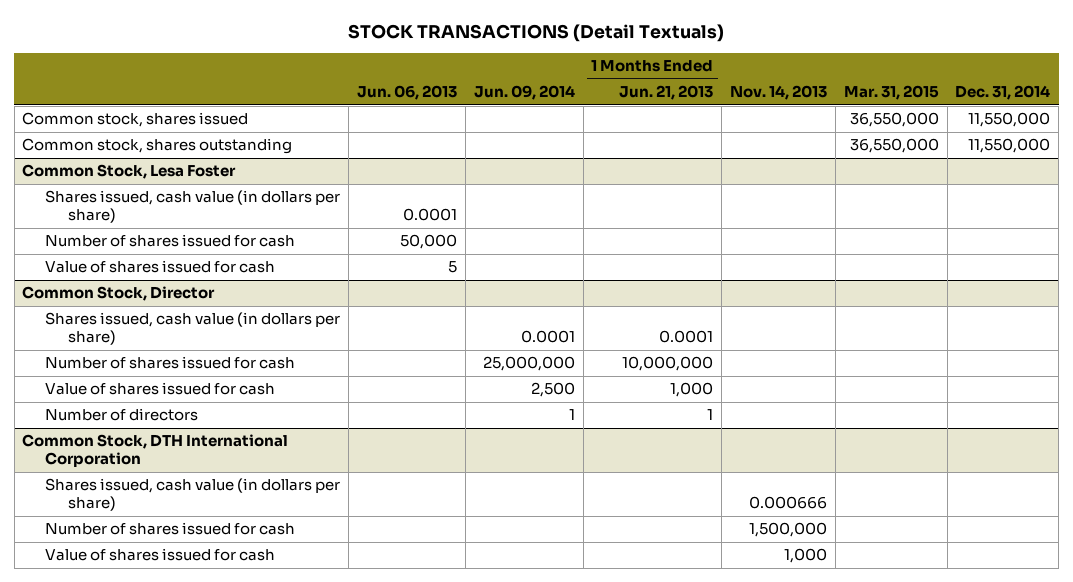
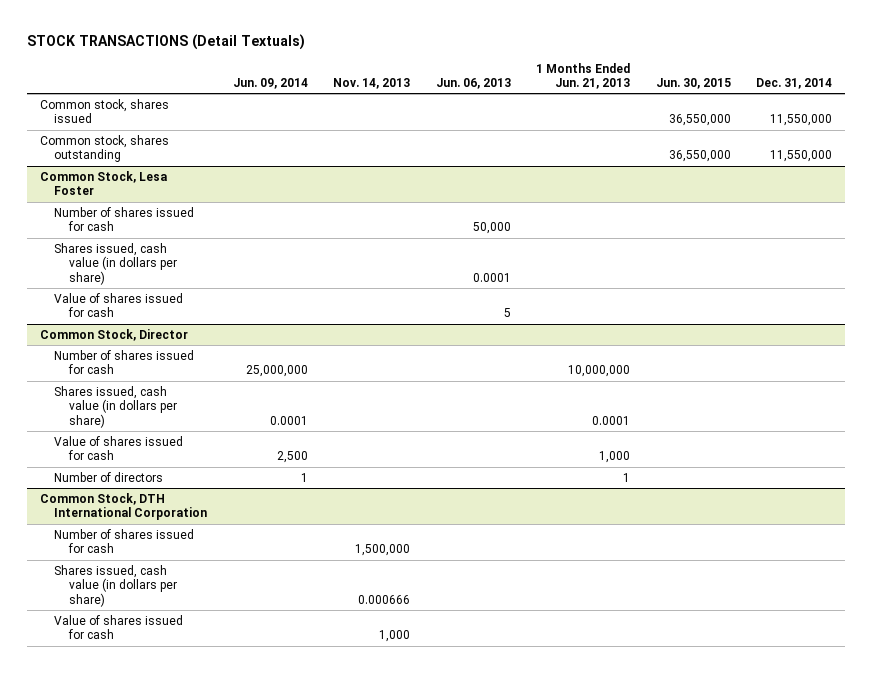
- | Jun. 06, 2013 | Jun. 09, 2014 | 1 Months Ended Jun. 21, 2013 | Nov. 14, 2013 | Mar. 31, 2015 | Dec. 31, 2014
+ | Jun. 09, 2014 | Nov. 14, 2013 | Jun. 06, 2013 | 1 Months Ended Jun. 21, 2013 | Jun. 30, 2015 | Dec. 31, 2014
@ Common Stock, Lesa Foster
moved down: Shares issued, cash value (in dollars per share) | | | 0.0001 | | |
@ Common Stock, Director
moved down: Shares issued, cash value (in dollars per share) | 0.0001 | | | 0.0001 | |
@ Common Stock, DTH International Corporation
moved down: Shares issued, cash value (in dollars per share) | | 0.000666 | | | |

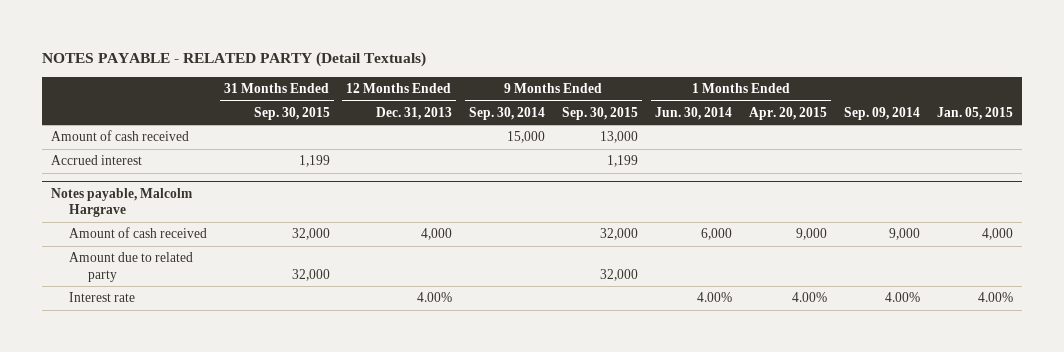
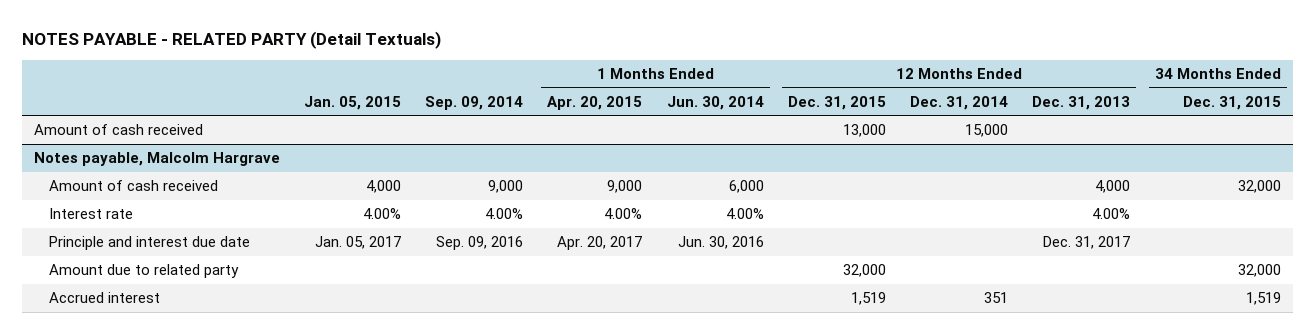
- | 31 Months Ended Sep. 30, 2015 | 12 Months Ended Dec. 31, 2013 | 9 Months Ended Sep. 30, 2014 | 9 Months Ended Sep. 30, 2015 | 1 Months Ended Jun. 30, 2014 | 1 Months Ended Apr. 20, 2015 | Sep. 09, 2014 | Jan. 05, 2015
+ | Jan. 05, 2015 | Sep. 09, 2014 | 1 Months Ended Apr. 20, 2015 | 1 Months Ended Jun. 30, 2014 | 12 Months Ended Dec. 31, 2015 | 12 Months Ended Dec. 31, 2014 | 12 Months Ended Dec. 31, 2013 | 34 Months Ended Dec. 31, 2015
- Accrued interest | 1,199 | | | 1,199 | | | |
@ Notes payable, Malcolm Hargrave
+ Principle and interest due date | Jan. 05, 2017 | Sep. 09, 2016 | Apr. 20, 2017 | Jun. 30, 2016 | | | Dec. 31, 2017 |
moved down: Amount due to related party | | | | | 32,000 | | | 32,000
+ Accrued interest | | | | | 1,519 | 351 | | 1,519

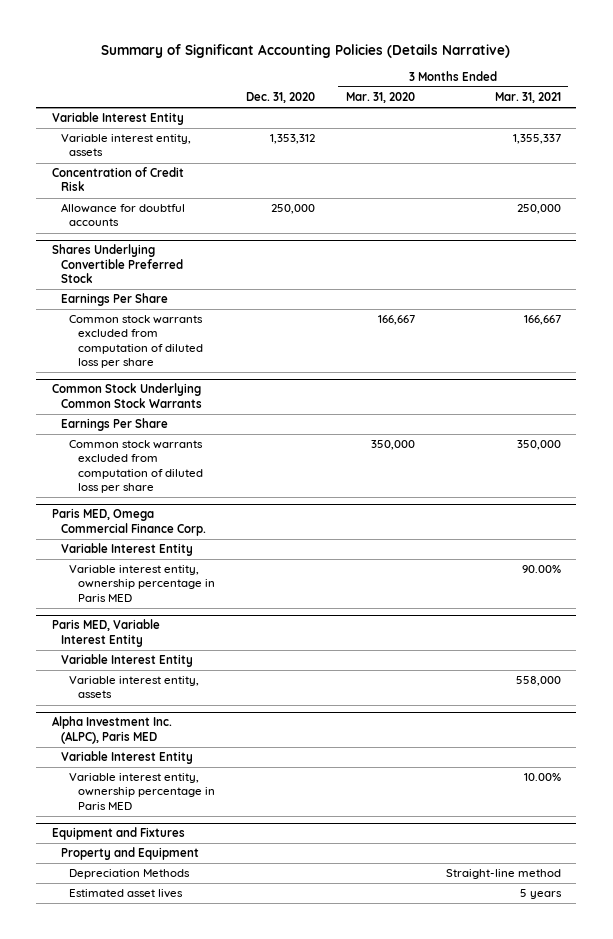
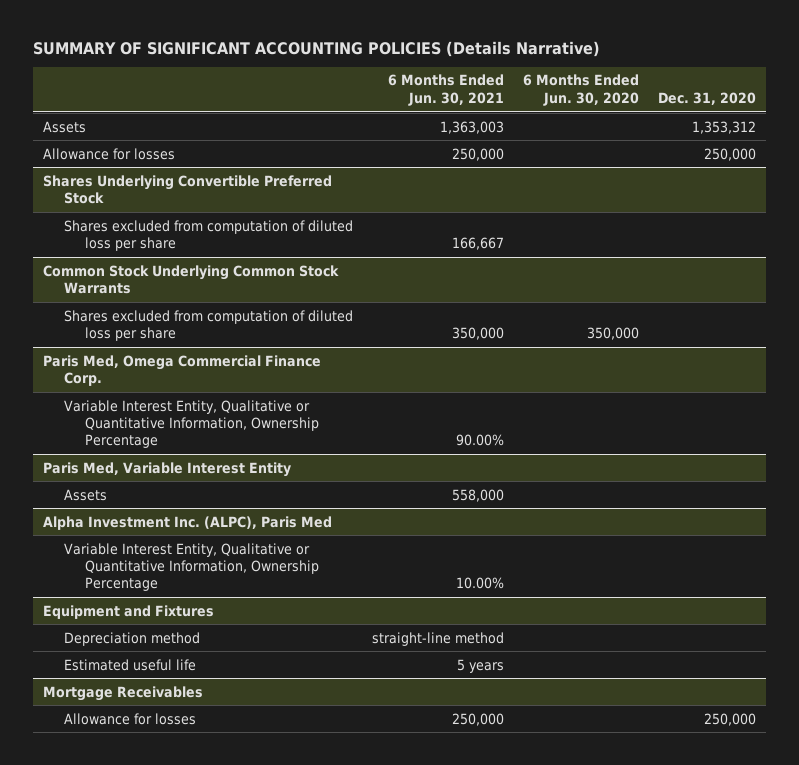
- Summary of Significant Accounting Policies (Details Narrative)
+ SUMMARY OF SIGNIFICANT ACCOUNTING POLICIES (Details Narrative)
- | Dec. 31, 2020 | 3 Months Ended Mar. 31, 2020 | 3 Months Ended Mar. 31, 2021
+ | 6 Months Ended Jun. 30, 2021 | 6 Months Ended Jun. 30, 2020 | Dec. 31, 2020
- Variable Interest Entity
- Variable interest entity, assets | 1,353,312 | | 1,355,337
- Concentration of Credit Risk
- Allowance for doubtful accounts | 250,000 | | 250,000
+ Assets | 1,363,003 | | 1,353,312
+ Allowance for losses | 250,000 | | 250,000
@ Shares Underlying Convertible Preferred Stock
- Earnings Per Share
- Common stock warrants excluded from computation of diluted loss per share | | 166,667 | 166,667
+ Shares excluded from computation of diluted loss per share | 166,667 | |
@ Common Stock Underlying Common Stock Warrants
- Earnings Per Share
- Common stock warrants excluded from computation of diluted loss per share | | 350,000 | 350,000
- Paris MED, Omega Commercial Finance Corp.
- Variable Interest Entity
- Variable interest entity, ownership percentage in Paris MED | | | 90.00%
- Paris MED, Variable Interest Entity
- Variable Interest Entity
- Variable interest entity, assets | | | 558,000
- Alpha Investment Inc. (ALPC), Paris MED
- Variable Interest Entity
- Variable interest entity, ownership percentage in Paris MED | | | 10.00%
@ Common Stock Underlying Common Stock Warrants
+ Shares excluded from computation of diluted loss per share | 350,000 | 350,000 |
+ Paris Med, Omega Commercial Finance Corp.
+ Variable Interest Entity, Qualitative or Quantitative Information, Ownership Percentage | 90.00% | |
+ Paris Med, Variable Interest Entity
+ Assets | 558,000 | |
+ Alpha Investment Inc. (ALPC), Paris Med
+ Variable Interest Entity, Qualitative or Quantitative Information, Ownership Percentage | 10.00% | |
@ Equipment and Fixtures
- Property and Equipment
- Depreciation Methods | | | Straight-line method
- Estimated asset lives | | | 5 years
+ Depreciation method | straight-line method | |
+ Estimated useful life | 5 years | |
+ Mortgage Receivables
+ Allowance for losses | 250,000 | | 250,000

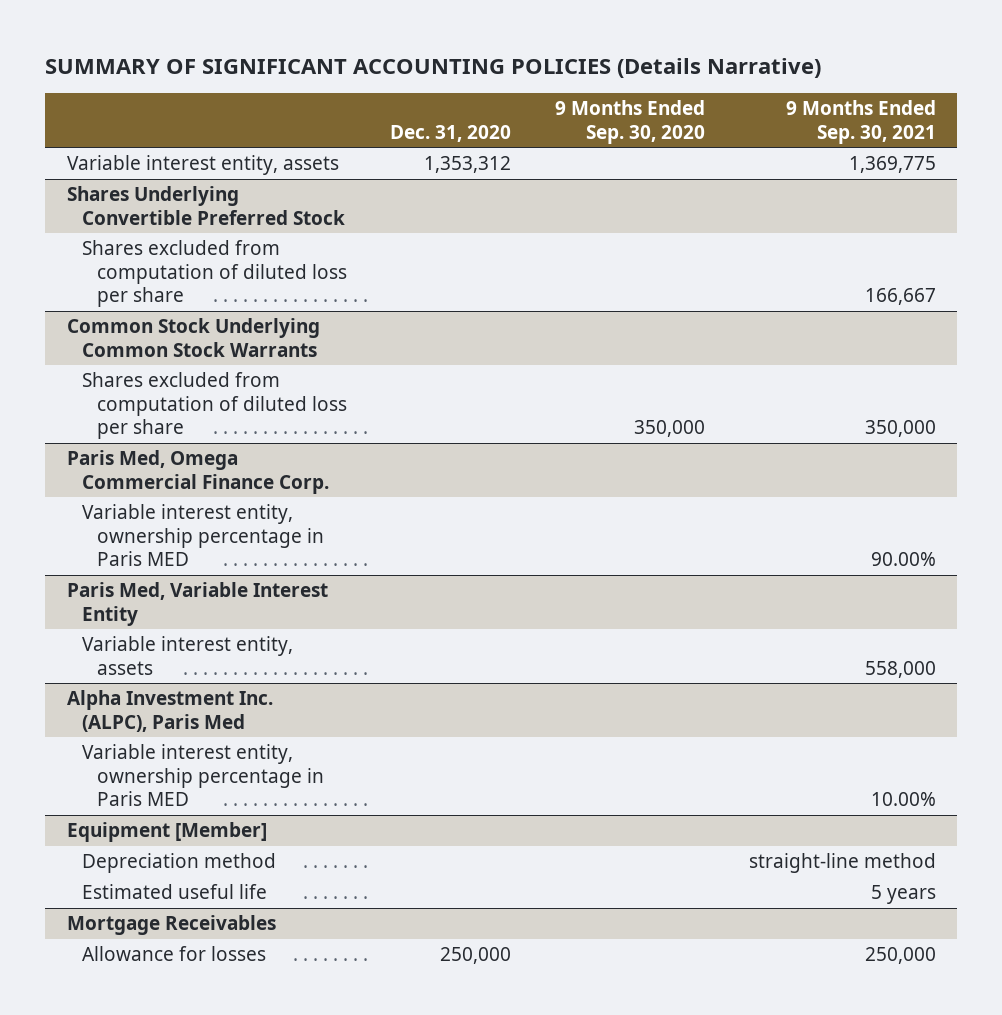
- | 6 Months Ended Jun. 30, 2021 | 6 Months Ended Jun. 30, 2020 | Dec. 31, 2020
+ | Dec. 31, 2020 | 9 Months Ended Sep. 30, 2020 | 9 Months Ended Sep. 30, 2021
- Assets | 1,363,003 | | 1,353,312
- Allowance for losses | 250,000 | | 250,000
+ Variable interest entity, assets | 1,353,312 | | 1,369,775
@ Paris Med, Omega Commercial Finance Corp.
- Variable Interest Entity, Qualitative or Quantitative Information, Ownership Percentage | 90.00% | |
+ Variable interest entity, ownership percentage in Paris MED | | | 90.00%
@ Paris Med, Variable Interest Entity
- Assets | 558,000 | |
+ Variable interest entity, assets | | | 558,000
@ Alpha Investment Inc. (ALPC), Paris Med
- Variable Interest Entity, Qualitative or Quantitative Information, Ownership Percentage | 10.00% | |
- Equipment and Fixtures
@ Alpha Investment Inc. (ALPC), Paris Med
+ Variable interest entity, ownership percentage in Paris MED | | | 10.00%
+ Equipment [Member]

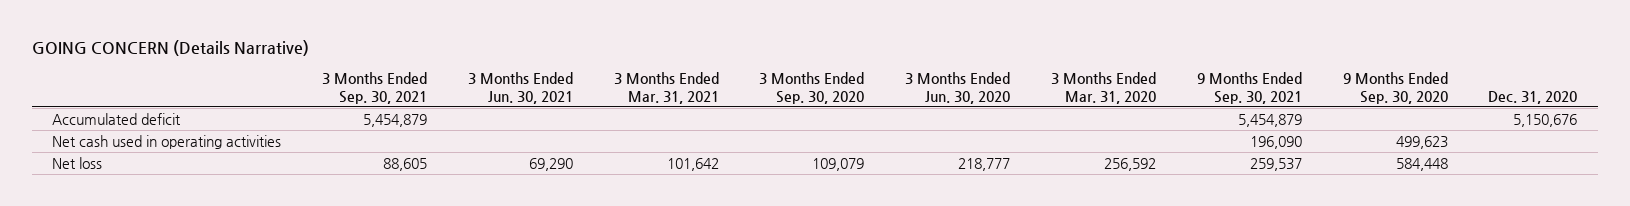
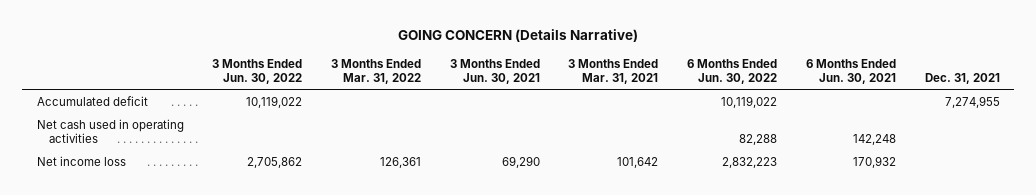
- | 3 Months Ended Sep. 30, 2021 | 3 Months Ended Jun. 30, 2021 | 3 Months Ended Mar. 31, 2021 | 3 Months Ended Sep. 30, 2020 | 3 Months Ended Jun. 30, 2020 | 3 Months Ended Mar. 31, 2020 | 9 Months Ended Sep. 30, 2021 | 9 Months Ended Sep. 30, 2020 | Dec. 31, 2020
+ | 3 Months Ended Jun. 30, 2022 | 3 Months Ended Mar. 31, 2022 | 3 Months Ended Jun. 30, 2021 | 3 Months Ended Mar. 31, 2021 | 6 Months Ended Jun. 30, 2022 | 6 Months Ended Jun. 30, 2021 | Dec. 31, 2021
- Net loss | 88,605 | 69,290 | 101,642 | 109,079 | 218,777 | 256,592 | 259,537 | 584,448 |
+ Net income loss | 2,705,862 | 126,361 | 69,290 | 101,642 | 2,832,223 | 170,932 |

